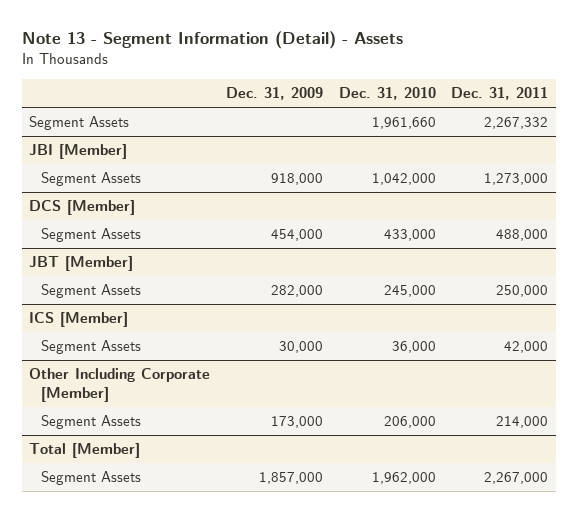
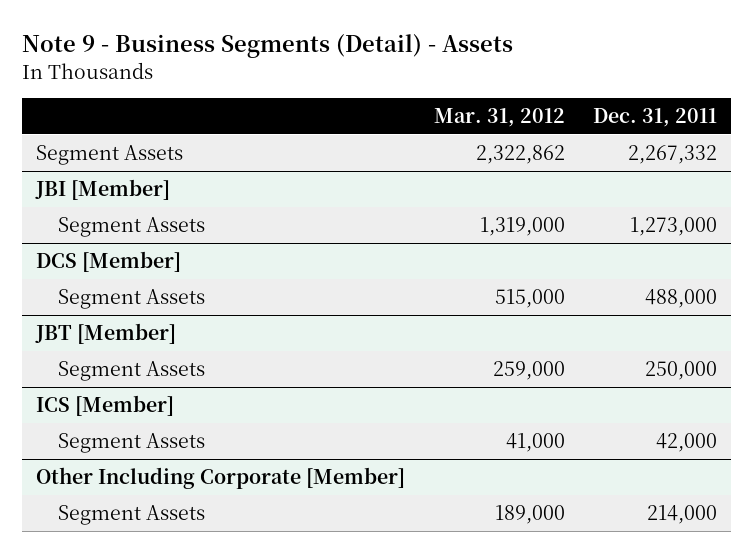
- Note 13 - Segment Information (Detail) - Assets
+ Note 9 - Business Segments (Detail) - Assets
- | Dec. 31, 2009 | Dec. 31, 2010 | Dec. 31, 2011
+ | Mar. 31, 2012 | Dec. 31, 2011
- Total [Member]
- Segment Assets | 1,857,000 | 1,962,000 | 2,267,000

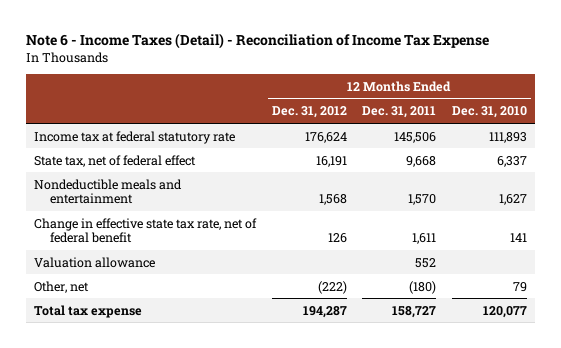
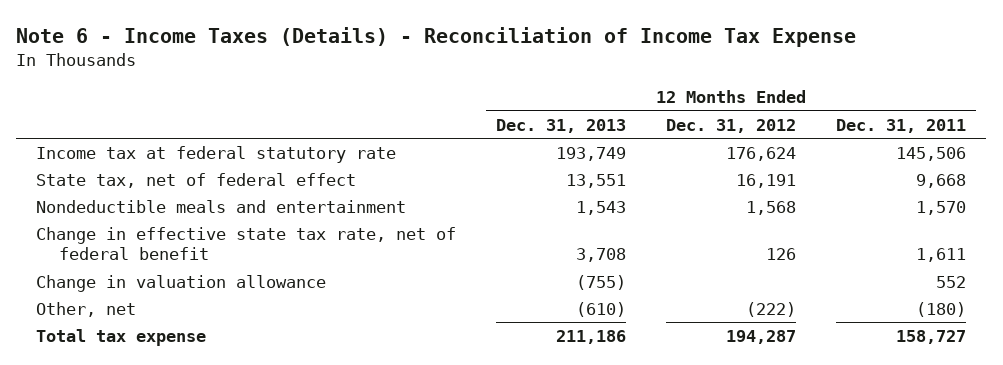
- Note 6 - Income Taxes (Detail) - Reconciliation of Income Tax Expense
+ Note 6 - Income Taxes (Details) - Reconciliation of Income Tax Expense
- | 12 Months Ended Dec. 31, 2012 | 12 Months Ended Dec. 31, 2011 | 12 Months Ended Dec. 31, 2010
+ | 12 Months Ended Dec. 31, 2013 | 12 Months Ended Dec. 31, 2012 | 12 Months Ended Dec. 31, 2011
- Valuation allowance | | 552 |
+ Change in valuation allowance | (755) | | 552

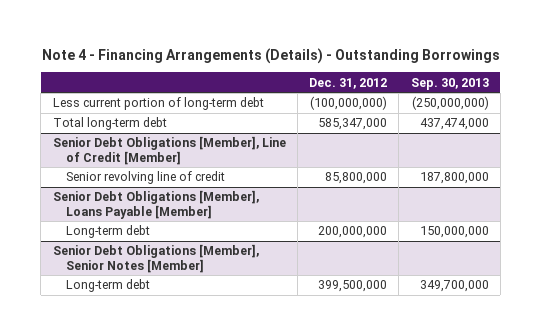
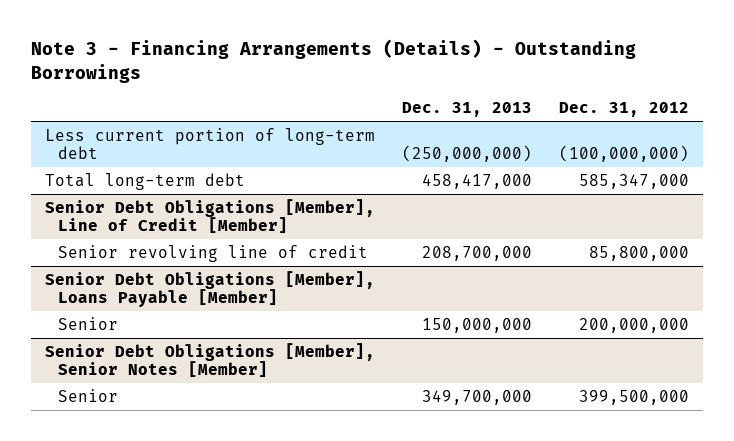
- Note 4 - Financing Arrangements (Details) - Outstanding Borrowings
+ Note 3 - Financing Arrangements (Details) - Outstanding Borrowings
- | Dec. 31, 2012 | Sep. 30, 2013
+ | Dec. 31, 2013 | Dec. 31, 2012
@ Senior Debt Obligations [Member], Loans Payable [Member]
- Long-term debt | 200,000,000 | 150,000,000
+ Senior | 150,000,000 | 200,000,000
@ Senior Debt Obligations [Member], Senior Notes [Member]
- Long-term debt | 399,500,000 | 349,700,000
+ Senior | 349,700,000 | 399,500,000

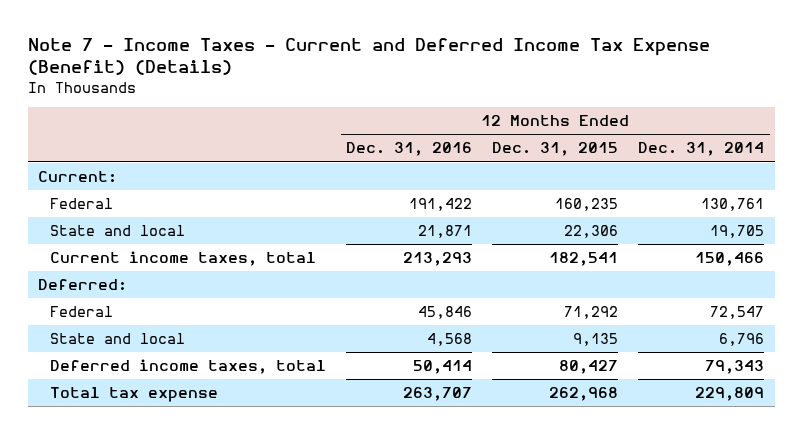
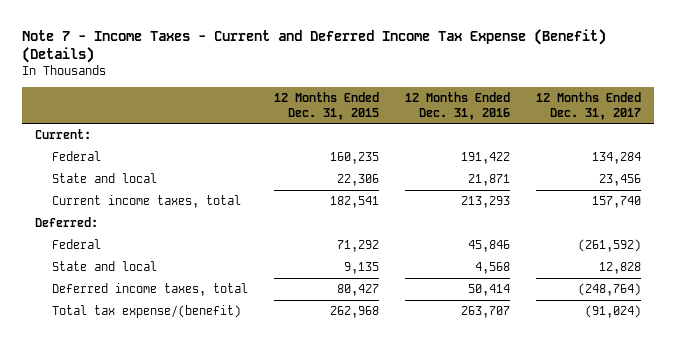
- | 12 Months Ended Dec. 31, 2016 | 12 Months Ended Dec. 31, 2015 | 12 Months Ended Dec. 31, 2014
+ | 12 Months Ended Dec. 31, 2015 | 12 Months Ended Dec. 31, 2016 | 12 Months Ended Dec. 31, 2017
- Total tax expense | 263,707 | 262,968 | 229,809
+ Total tax expense/(benefit) | 262,968 | 263,707 | (91,024)

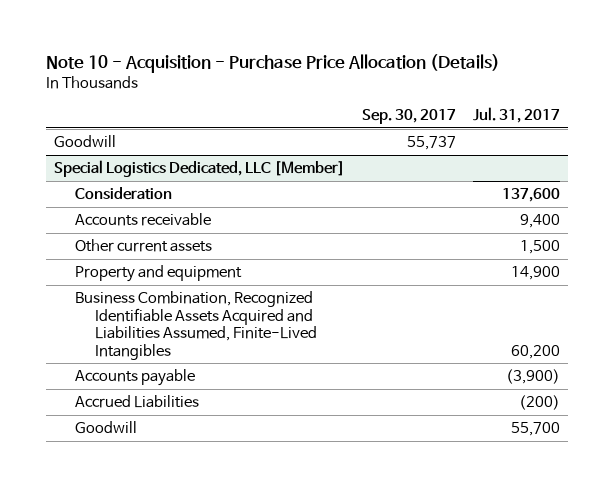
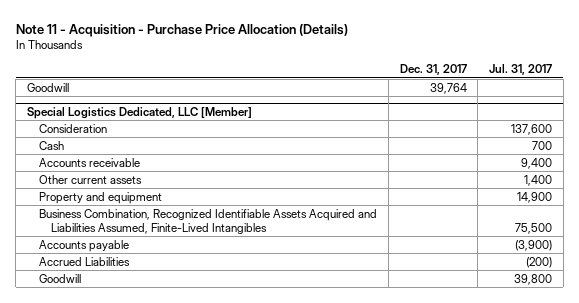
- Note 10 - Acquisition - Purchase Price Allocation (Details)
+ Note 11 - Acquisition - Purchase Price Allocation (Details)
- | Sep. 30, 2017 | Jul. 31, 2017
+ | Dec. 31, 2017 | Jul. 31, 2017
@ Special Logistics Dedicated, LLC [Member]
+ Cash | | 700
- Other current assets | | 1,500
+ Other current assets | | 1,400
- Business Combination, Recognized Identifiable Assets Acquired and Liabilities Assumed, Finite-Lived Intangibles | | 60,200
+ Business Combination, Recognized Identifiable Assets Acquired and Liabilities Assumed, Finite-Lived Intangibles | | 75,500
- Goodwill | | 55,700
+ Goodwill | | 39,800

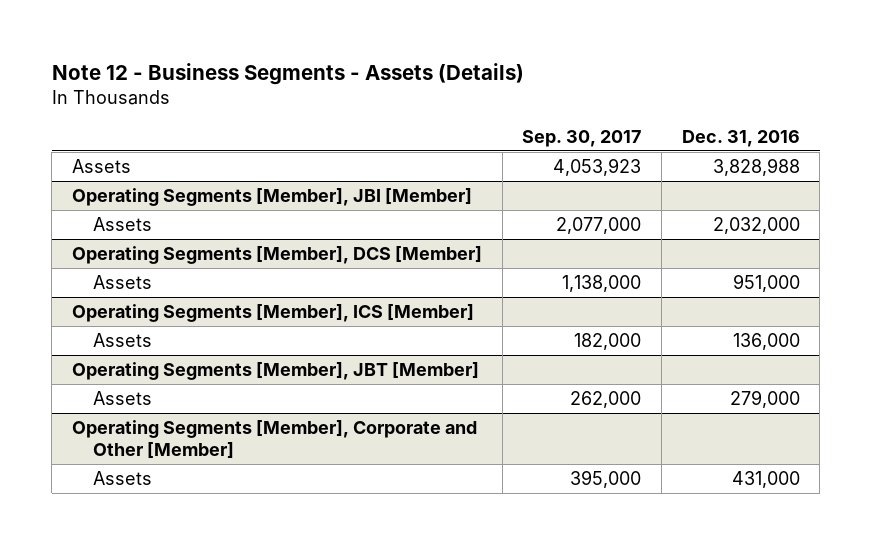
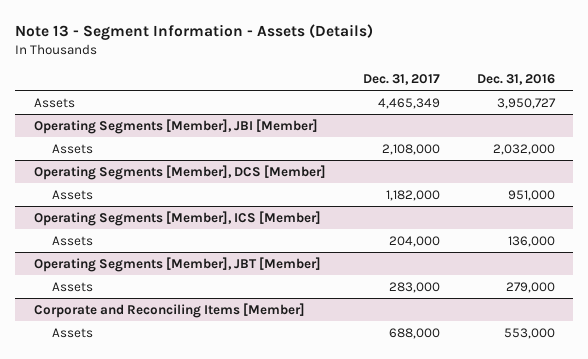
- Note 12 - Business Segments - Assets (Details)
+ Note 13 - Segment Information - Assets (Details)
- | Sep. 30, 2017 | Dec. 31, 2016
+ | Dec. 31, 2017 | Dec. 31, 2016
- Assets | 4,053,923 | 3,828,988
+ Assets | 4,465,349 | 3,950,727
- Operating Segments [Member], Corporate and Other [Member]
- Assets | 395,000 | 431,000
+ Corporate and Reconciling Items [Member]
+ Assets | 688,000 | 553,000

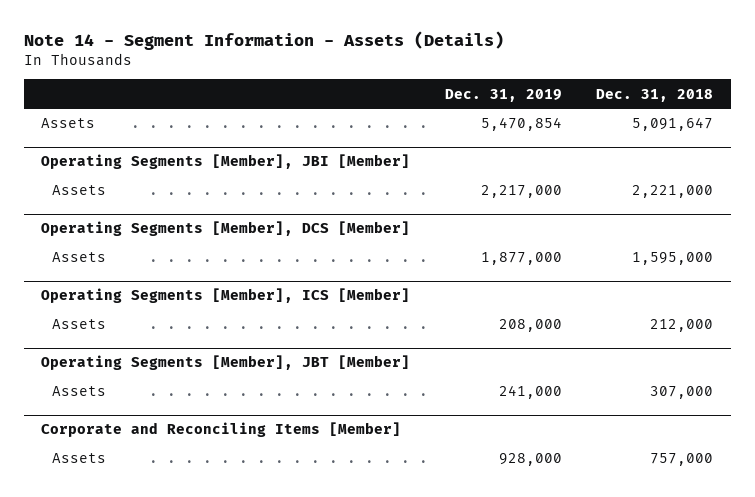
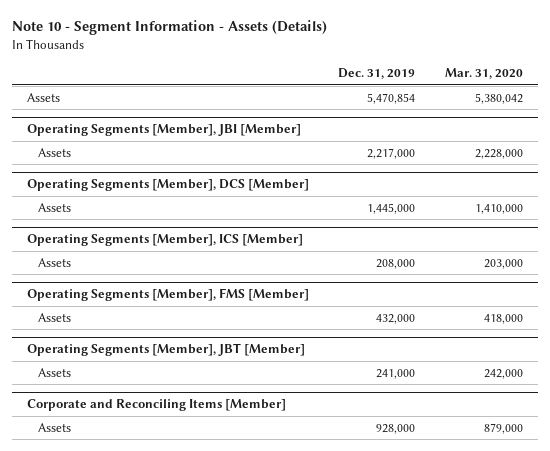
- Note 14 - Segment Information - Assets (Details)
+ Note 10 - Segment Information - Assets (Details)
- | Dec. 31, 2019 | Dec. 31, 2018
+ | Dec. 31, 2019 | Mar. 31, 2020
@ Operating Segments [Member], DCS [Member]
- Assets | 1,877,000 | 1,595,000
+ Assets | 1,445,000 | 1,410,000
+ Operating Segments [Member], FMS [Member]
+ Assets | 432,000 | 418,000

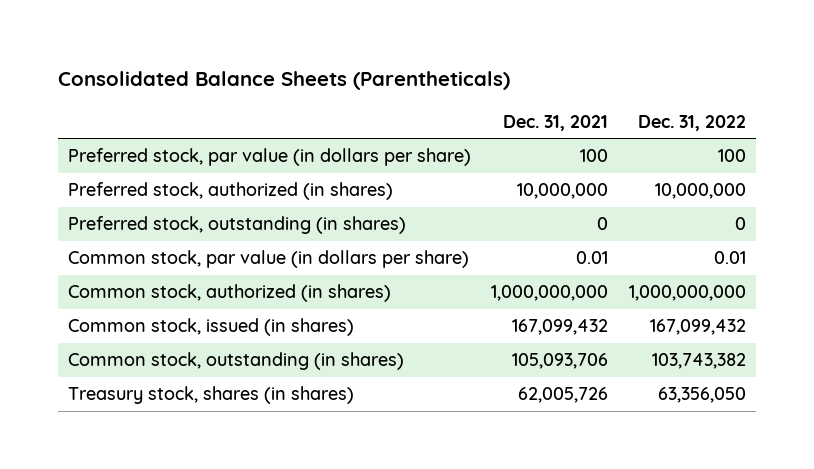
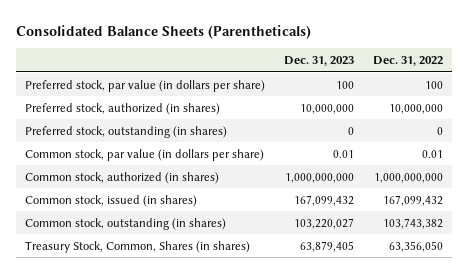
- | Dec. 31, 2021 | Dec. 31, 2022
+ | Dec. 31, 2023 | Dec. 31, 2022
- Treasury stock, shares (in shares) | 62,005,726 | 63,356,050
+ Treasury Stock, Common, Shares (in shares) | 63,879,405 | 63,356,050

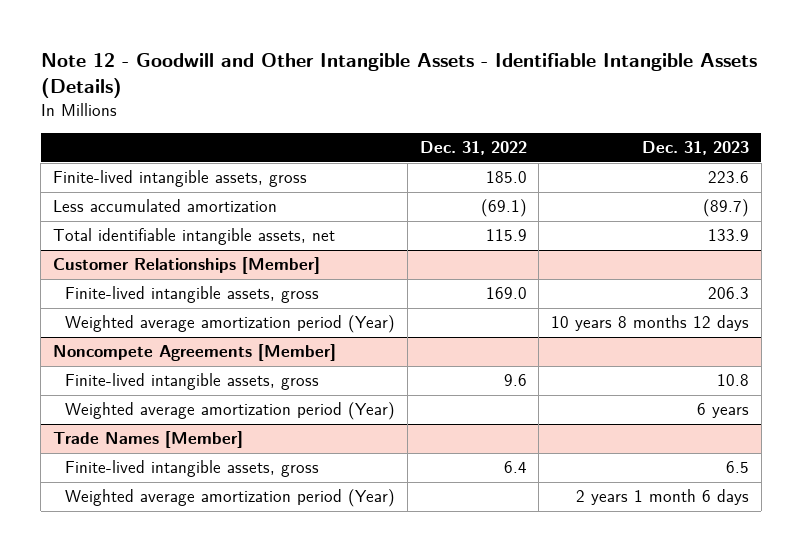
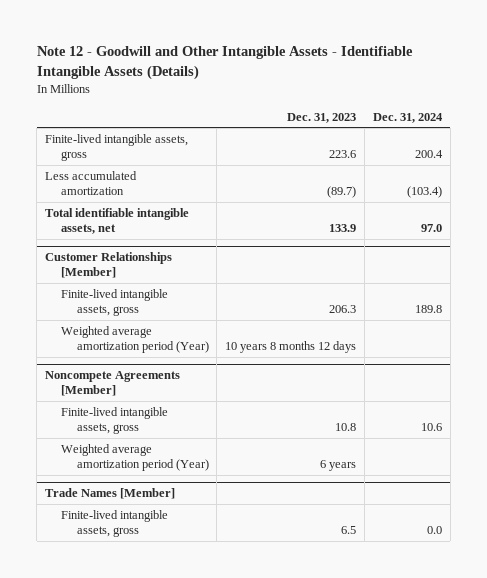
- | Dec. 31, 2022 | Dec. 31, 2023
+ | Dec. 31, 2023 | Dec. 31, 2024
@ Trade Names [Member]
- Weighted average amortization period (Year) | | 2 years 1 month 6 days

